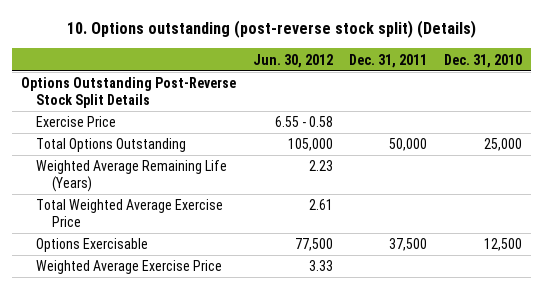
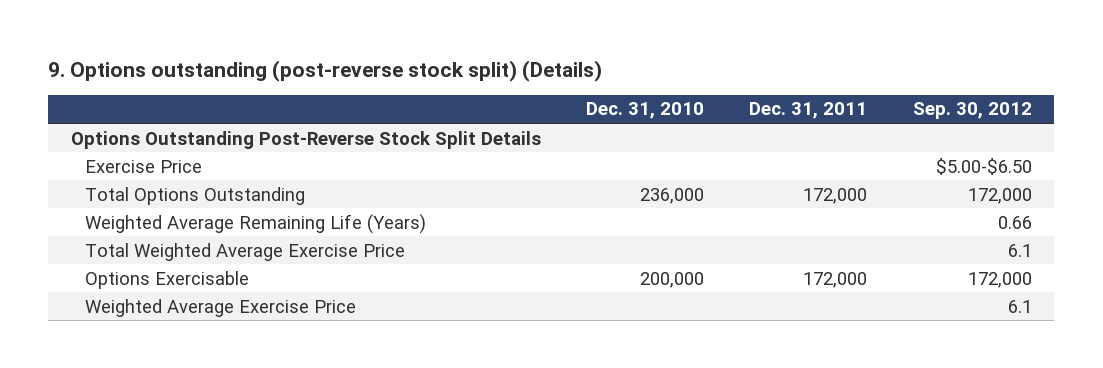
- 10. Options outstanding (post-reverse stock split) (Details)
+ 9. Options outstanding (post-reverse stock split) (Details)
- | Jun. 30, 2012 | Dec. 31, 2011 | Dec. 31, 2010
+ | Dec. 31, 2010 | Dec. 31, 2011 | Sep. 30, 2012
- Total Options Outstanding | 105,000 | 50,000 | 25,000
+ Total Options Outstanding | 236,000 | 172,000 | 172,000
- Options Exercisable | 77,500 | 37,500 | 12,500
+ Options Exercisable | 200,000 | 172,000 | 172,000

